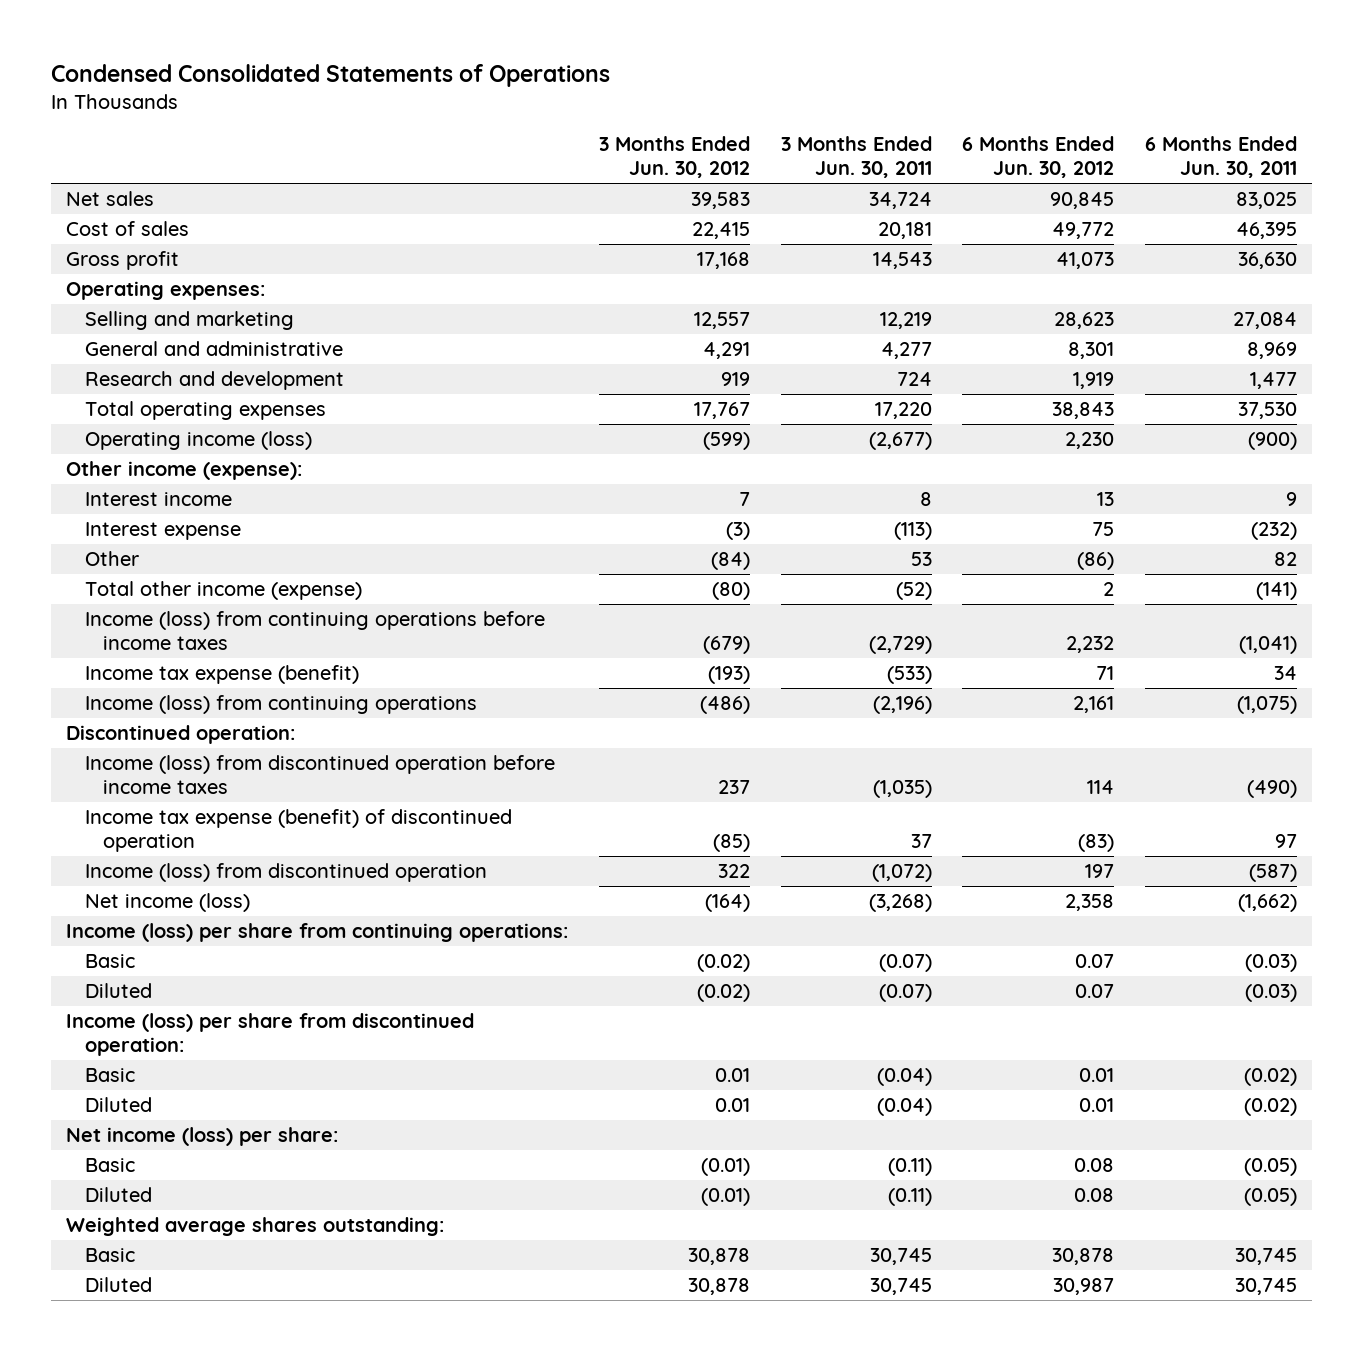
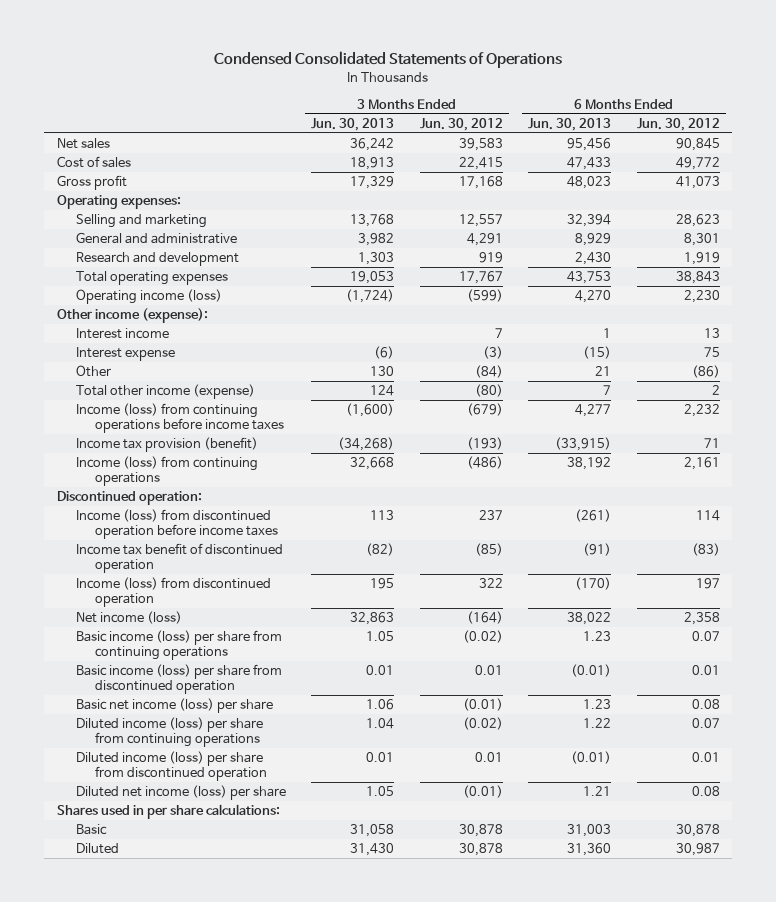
- | 3 Months Ended Jun. 30, 2012 | 3 Months Ended Jun. 30, 2011 | 6 Months Ended Jun. 30, 2012 | 6 Months Ended Jun. 30, 2011
+ | 3 Months Ended Jun. 30, 2013 | 3 Months Ended Jun. 30, 2012 | 6 Months Ended Jun. 30, 2013 | 6 Months Ended Jun. 30, 2012
- Income tax expense (benefit) | (193) | (533) | 71 | 34
+ Income tax provision (benefit) | (34,268) | (193) | (33,915) | 71
- Income tax expense (benefit) of discontinued operation | (85) | 37 | (83) | 97
+ Income tax benefit of discontinued operation | (82) | (85) | (91) | (83)
- Income (loss) per share from continuing operations:
- Basic | (0.02) | (0.07) | 0.07 | (0.03)
- Diluted | (0.02) | (0.07) | 0.07 | (0.03)
- Income (loss) per share from discontinued operation:
- Basic | 0.01 | (0.04) | 0.01 | (0.02)
- Diluted | 0.01 | (0.04) | 0.01 | (0.02)
- Net income (loss) per share:
- Basic | (0.01) | (0.11) | 0.08 | (0.05)
- Diluted | (0.01) | (0.11) | 0.08 | (0.05)
- Weighted average shares outstanding:
+ Basic income (loss) per share from continuing operations | 1.05 | (0.02) | 1.23 | 0.07
+ Basic income (loss) per share from discontinued operation | 0.01 | 0.01 | (0.01) | 0.01
+ Basic net income (loss) per share | 1.06 | (0.01) | 1.23 | 0.08
+ Diluted income (loss) per share from continuing operations | 1.04 | (0.02) | 1.22 | 0.07
+ Diluted income (loss) per share from discontinued operation | 0.01 | 0.01 | (0.01) | 0.01
+ Diluted net income (loss) per share | 1.05 | (0.01) | 1.21 | 0.08
+ Shares used in per share calculations:

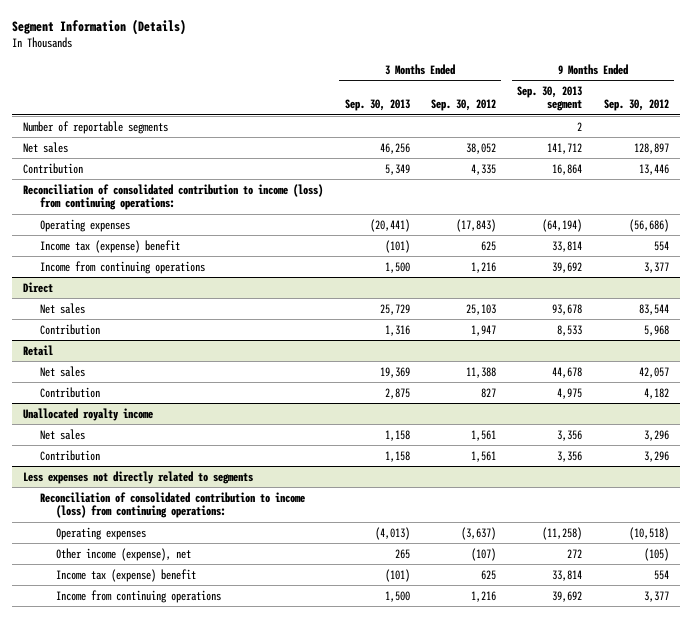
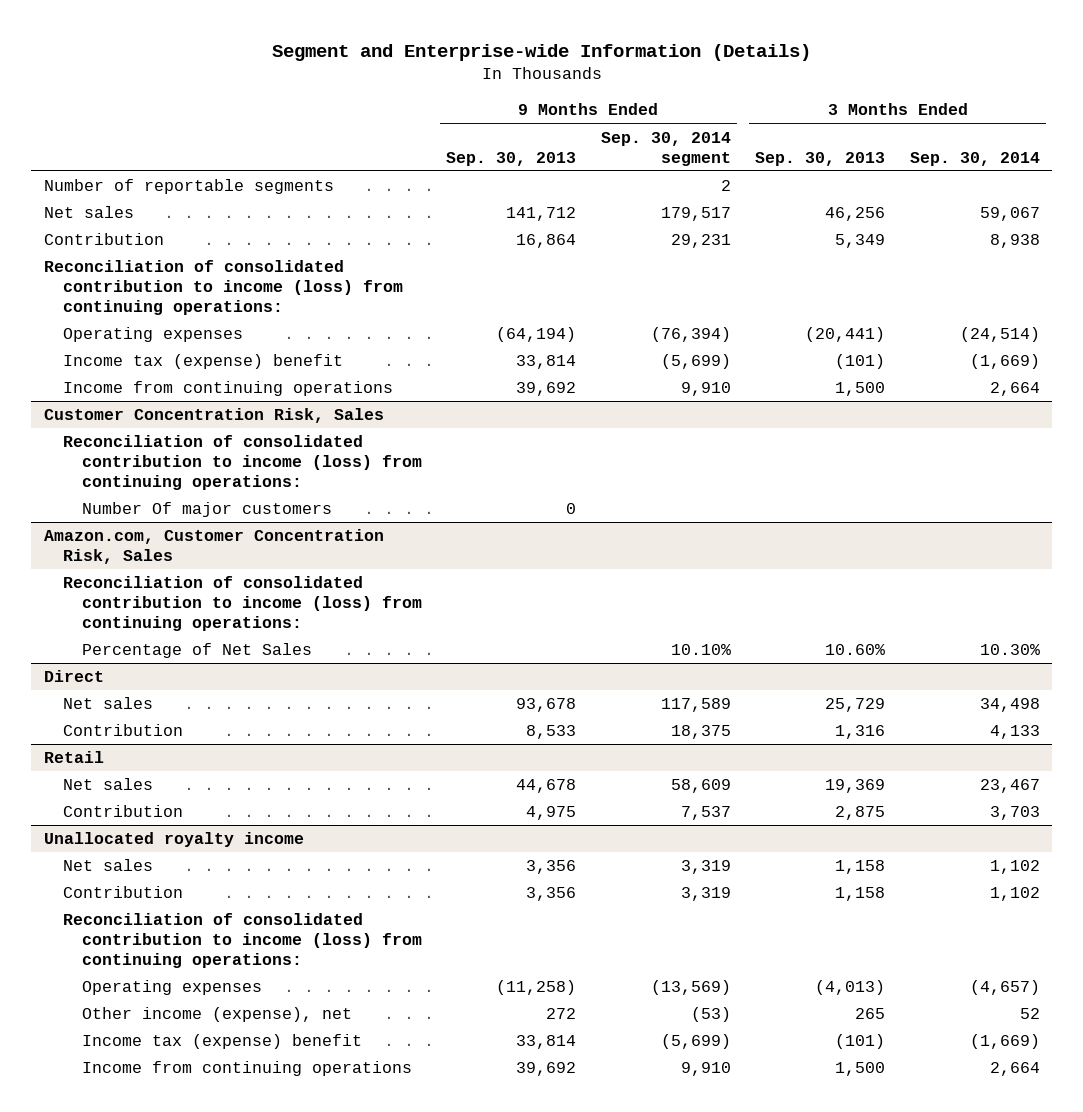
- Segment Information (Details)
+ Segment and Enterprise-wide Information (Details)
- | 3 Months Ended Sep. 30, 2013 | 3 Months Ended Sep. 30, 2012 | 9 Months Ended Sep. 30, 2013 segment | 9 Months Ended Sep. 30, 2012
+ | 9 Months Ended Sep. 30, 2013 | 9 Months Ended Sep. 30, 2014 segment | 3 Months Ended Sep. 30, 2013 | 3 Months Ended Sep. 30, 2014
+ Customer Concentration Risk, Sales
+ Reconciliation of consolidated contribution to income (loss) from continuing operations:
+ Number Of major customers | 0 | | |
+ Amazon.com, Customer Concentration Risk, Sales
+ Reconciliation of consolidated contribution to income (loss) from continuing operations:
+ Percentage of Net Sales | | 10.10% | 10.60% | 10.30%
- Less expenses not directly related to segments

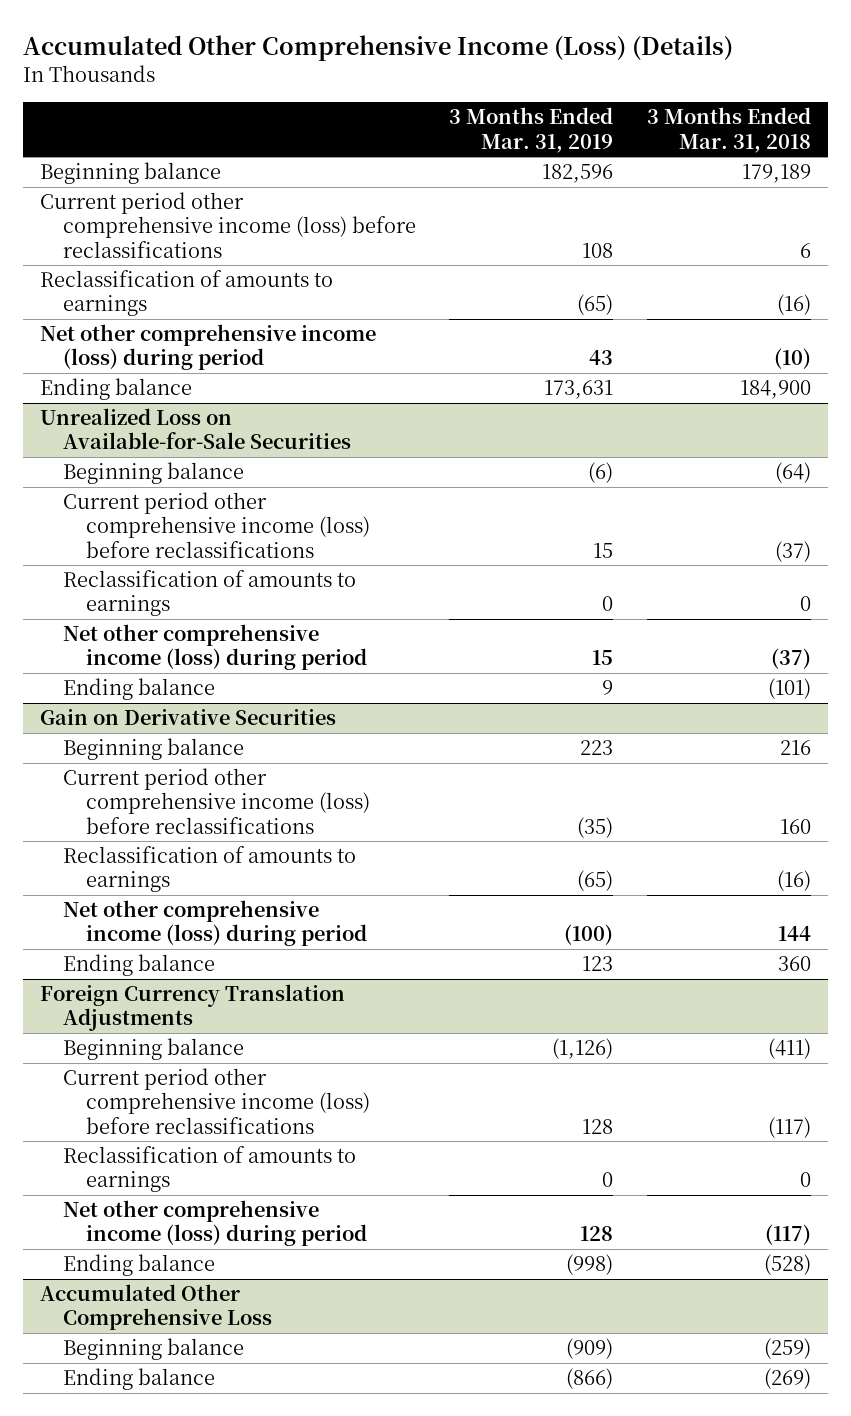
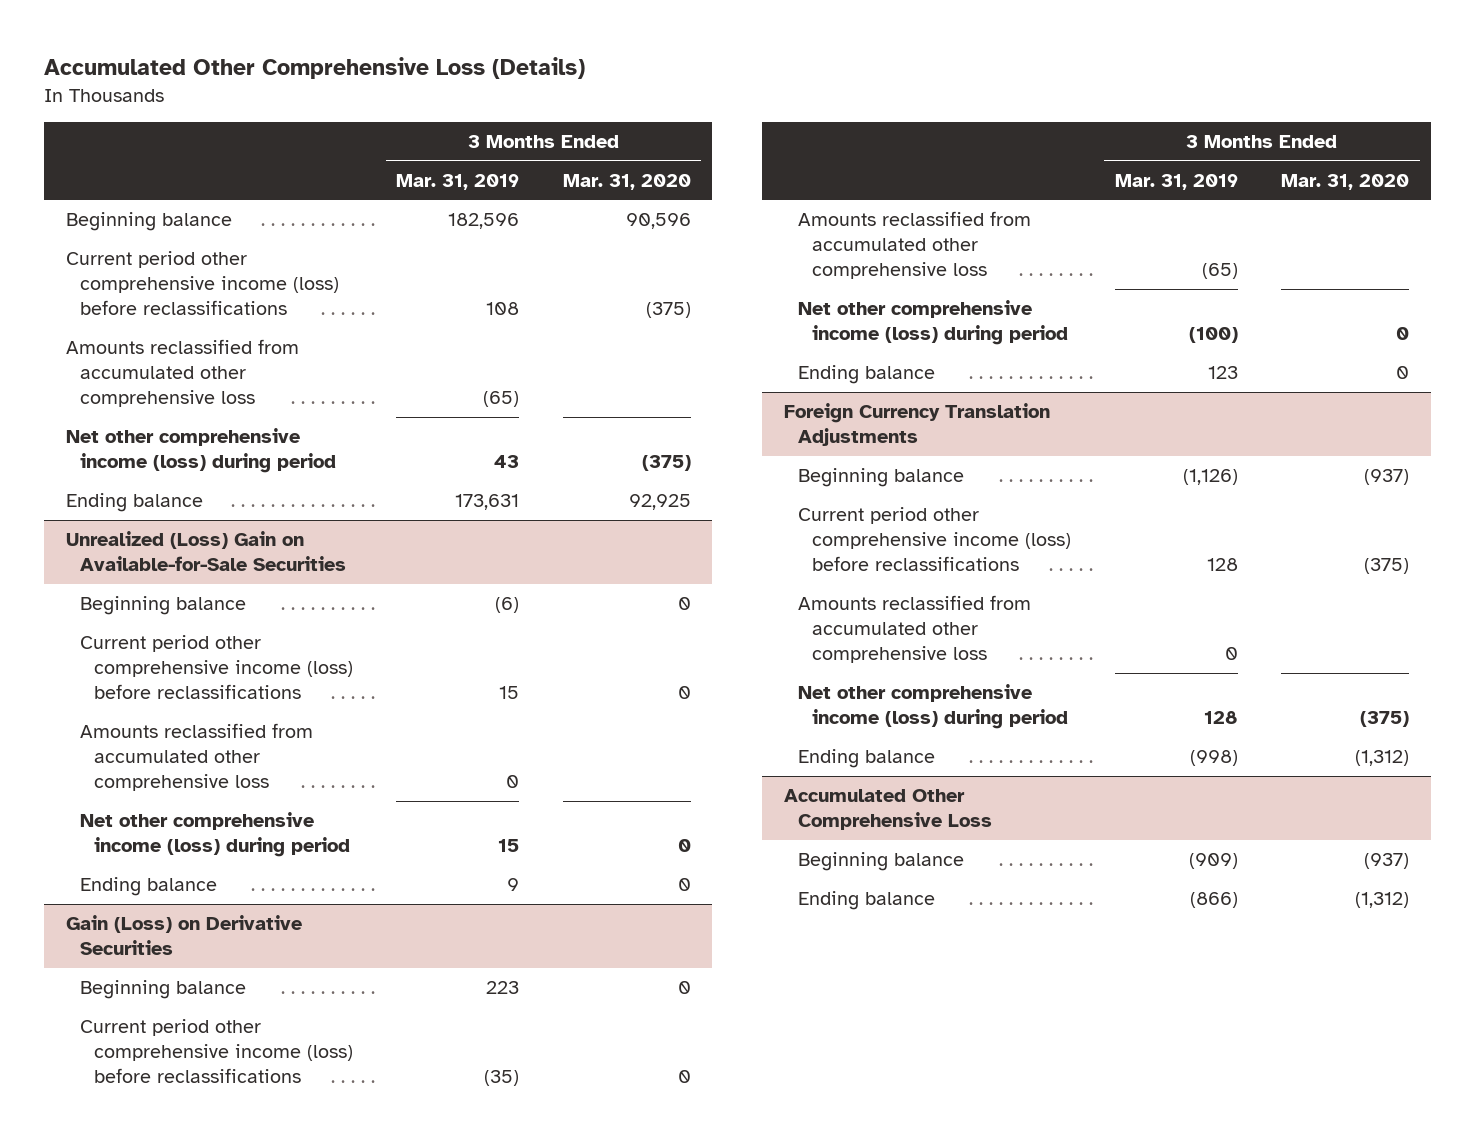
- Accumulated Other Comprehensive Income (Loss) (Details)
+ Accumulated Other Comprehensive Loss (Details)
- | 3 Months Ended Mar. 31, 2019 | 3 Months Ended Mar. 31, 2018
+ | 3 Months Ended Mar. 31, 2019 | 3 Months Ended Mar. 31, 2020
- Reclassification of amounts to earnings | (65) | (16)
+ Amounts reclassified from accumulated other comprehensive loss | (65) |
- Unrealized Loss on Available-for-Sale Securities
+ Unrealized (Loss) Gain on Available-for-Sale Securities
- Reclassification of amounts to earnings | 0 | 0
+ Amounts reclassified from accumulated other comprehensive loss | 0 |
- Gain on Derivative Securities
+ Gain (Loss) on Derivative Securities
- Reclassification of amounts to earnings | (65) | (16)
+ Amounts reclassified from accumulated other comprehensive loss | (65) |
@ Foreign Currency Translation Adjustments
- Reclassification of amounts to earnings | 0 | 0
+ Amounts reclassified from accumulated other comprehensive loss | 0 |

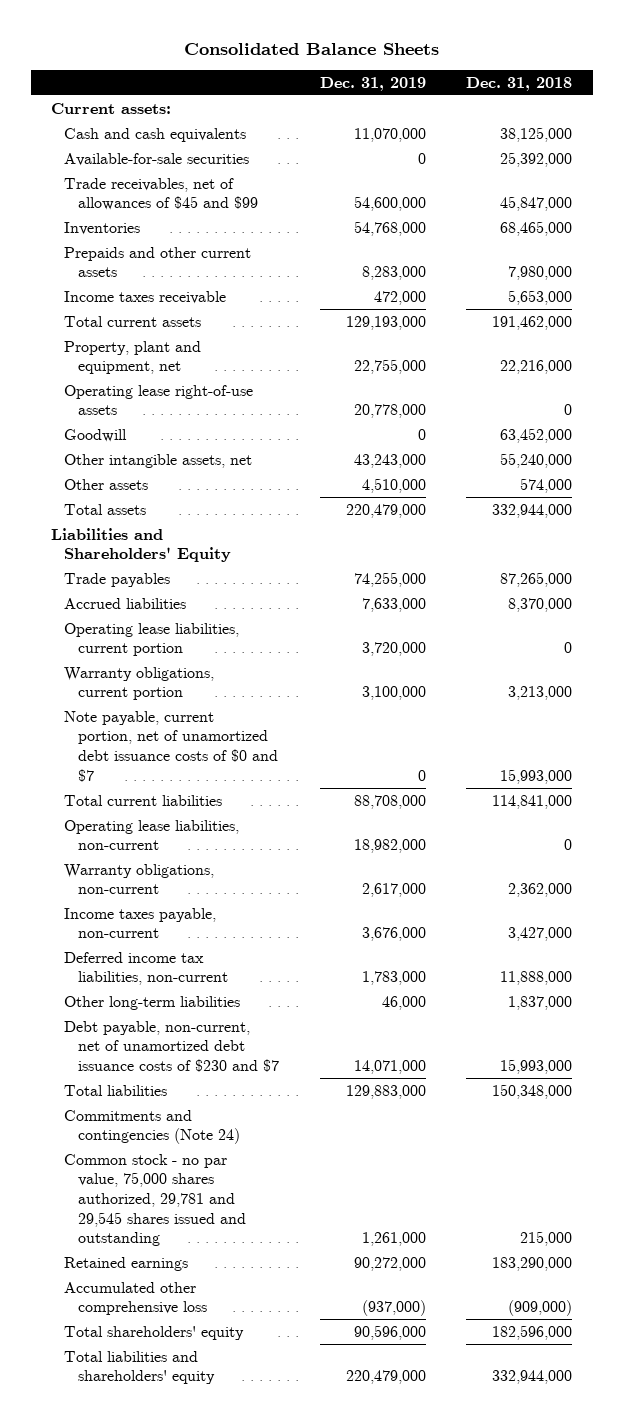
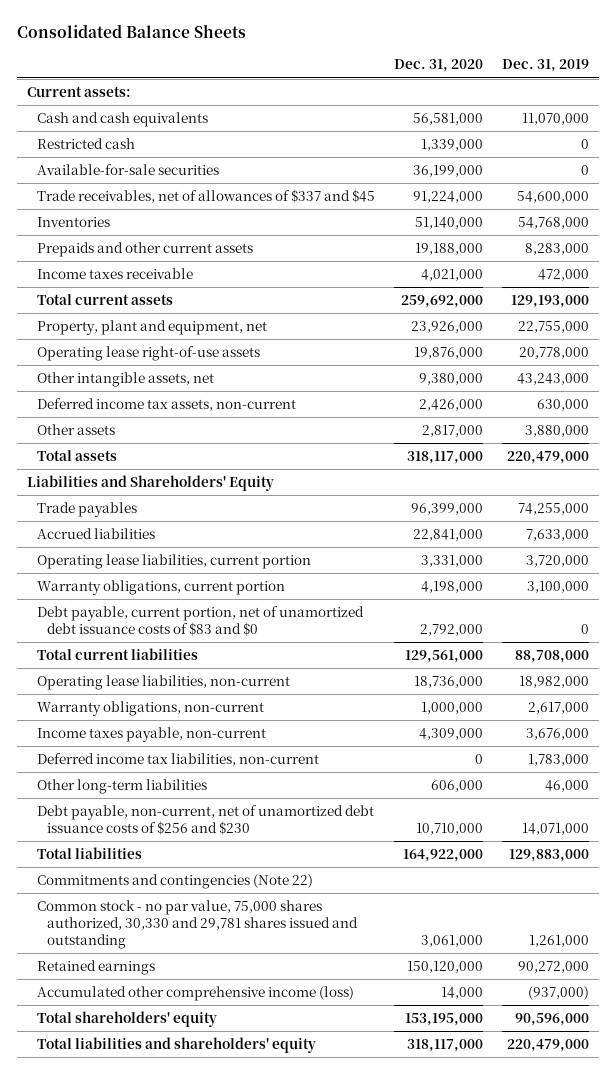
- | Dec. 31, 2019 | Dec. 31, 2018
+ | Dec. 31, 2020 | Dec. 31, 2019
+ Restricted cash | 1,339,000 | 0
- Trade receivables, net of allowances of $45 and $99 | 54,600,000 | 45,847,000
+ Trade receivables, net of allowances of $337 and $45 | 91,224,000 | 54,600,000
- Goodwill | 0 | 63,452,000
- Other assets | 4,510,000 | 574,000
+ Deferred income tax assets, non-current | 2,426,000 | 630,000
+ Other assets | 2,817,000 | 3,880,000
- Note payable, current portion, net of unamortized debt issuance costs of $0 and $7 | 0 | 15,993,000
+ Debt payable, current portion, net of unamortized debt issuance costs of $83 and $0 | 2,792,000 | 0
- Debt payable, non-current, net of unamortized debt issuance costs of $230 and $7 | 14,071,000 | 15,993,000
+ Debt payable, non-current, net of unamortized debt issuance costs of $256 and $230 | 10,710,000 | 14,071,000
- Commitments and contingencies (Note 24)
- Common stock - no par value, 75,000 shares authorized, 29,781 and 29,545 shares issued and outstanding | 1,261,000 | 215,000
+ Commitments and contingencies (Note 22)
+ Common stock - no par value, 75,000 shares authorized, 30,330 and 29,781 shares issued and outstanding | 3,061,000 | 1,261,000
- Accumulated other comprehensive loss | (937,000) | (909,000)
+ Accumulated other comprehensive income (loss) | 14,000 | (937,000)

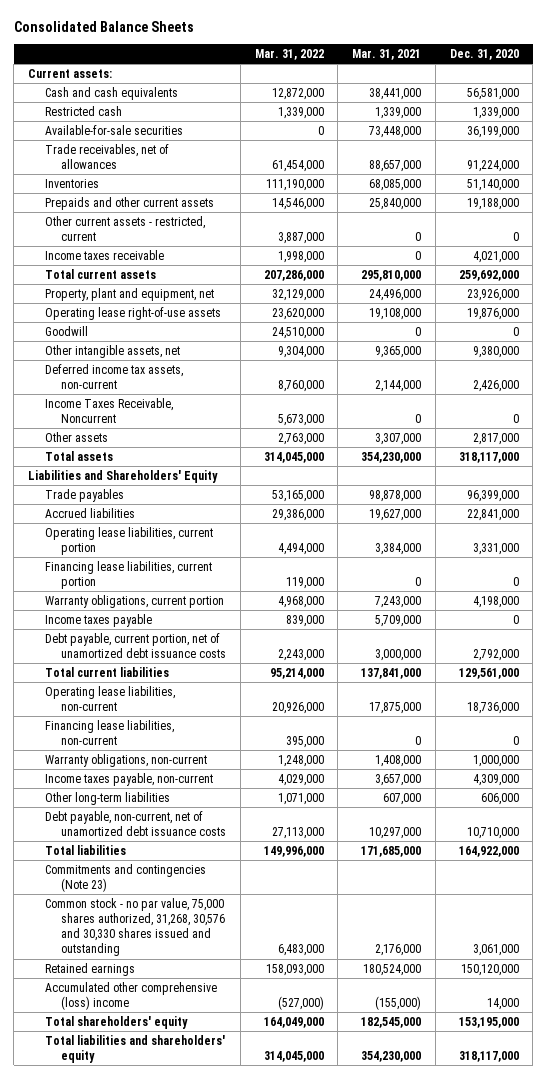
- | Dec. 31, 2020 | Dec. 31, 2019
+ | Mar. 31, 2022 | Mar. 31, 2021 | Dec. 31, 2020
- Trade receivables, net of allowances of $337 and $45 | 91,224,000 | 54,600,000
+ Trade receivables, net of allowances | 61,454,000 | 88,657,000 | 91,224,000
+ Other current assets - restricted, current | 3,887,000 | 0 | 0
+ Goodwill | 24,510,000 | 0 | 0
+ Income Taxes Receivable, Noncurrent | 5,673,000 | 0 | 0
+ Financing lease liabilities, current portion | 119,000 | 0 | 0
- Debt payable, current portion, net of unamortized debt issuance costs of $83 and $0 | 2,792,000 | 0
+ Income taxes payable | 839,000 | 5,709,000 | 0
+ Debt payable, current portion, net of unamortized debt issuance costs | 2,243,000 | 3,000,000 | 2,792,000
+ Financing lease liabilities, non-current | 395,000 | 0 | 0
- Deferred income tax liabilities, non-current | 0 | 1,783,000
- Debt payable, non-current, net of unamortized debt issuance costs of $256 and $230 | 10,710,000 | 14,071,000
+ Debt payable, non-current, net of unamortized debt issuance costs | 27,113,000 | 10,297,000 | 10,710,000
- Commitments and contingencies (Note 22)
- Common stock - no par value, 75,000 shares authorized, 30,330 and 29,781 shares issued and outstanding | 3,061,000 | 1,261,000
+ Commitments and contingencies (Note 23)
+ Common stock - no par value, 75,000 shares authorized, 31,268, 30,576 and 30,330 shares issued and outstanding | 6,483,000 | 2,176,000 | 3,061,000
- Accumulated other comprehensive income (loss) | 14,000 | (937,000)
+ Accumulated other comprehensive (loss) income | (527,000) | (155,000) | 14,000

